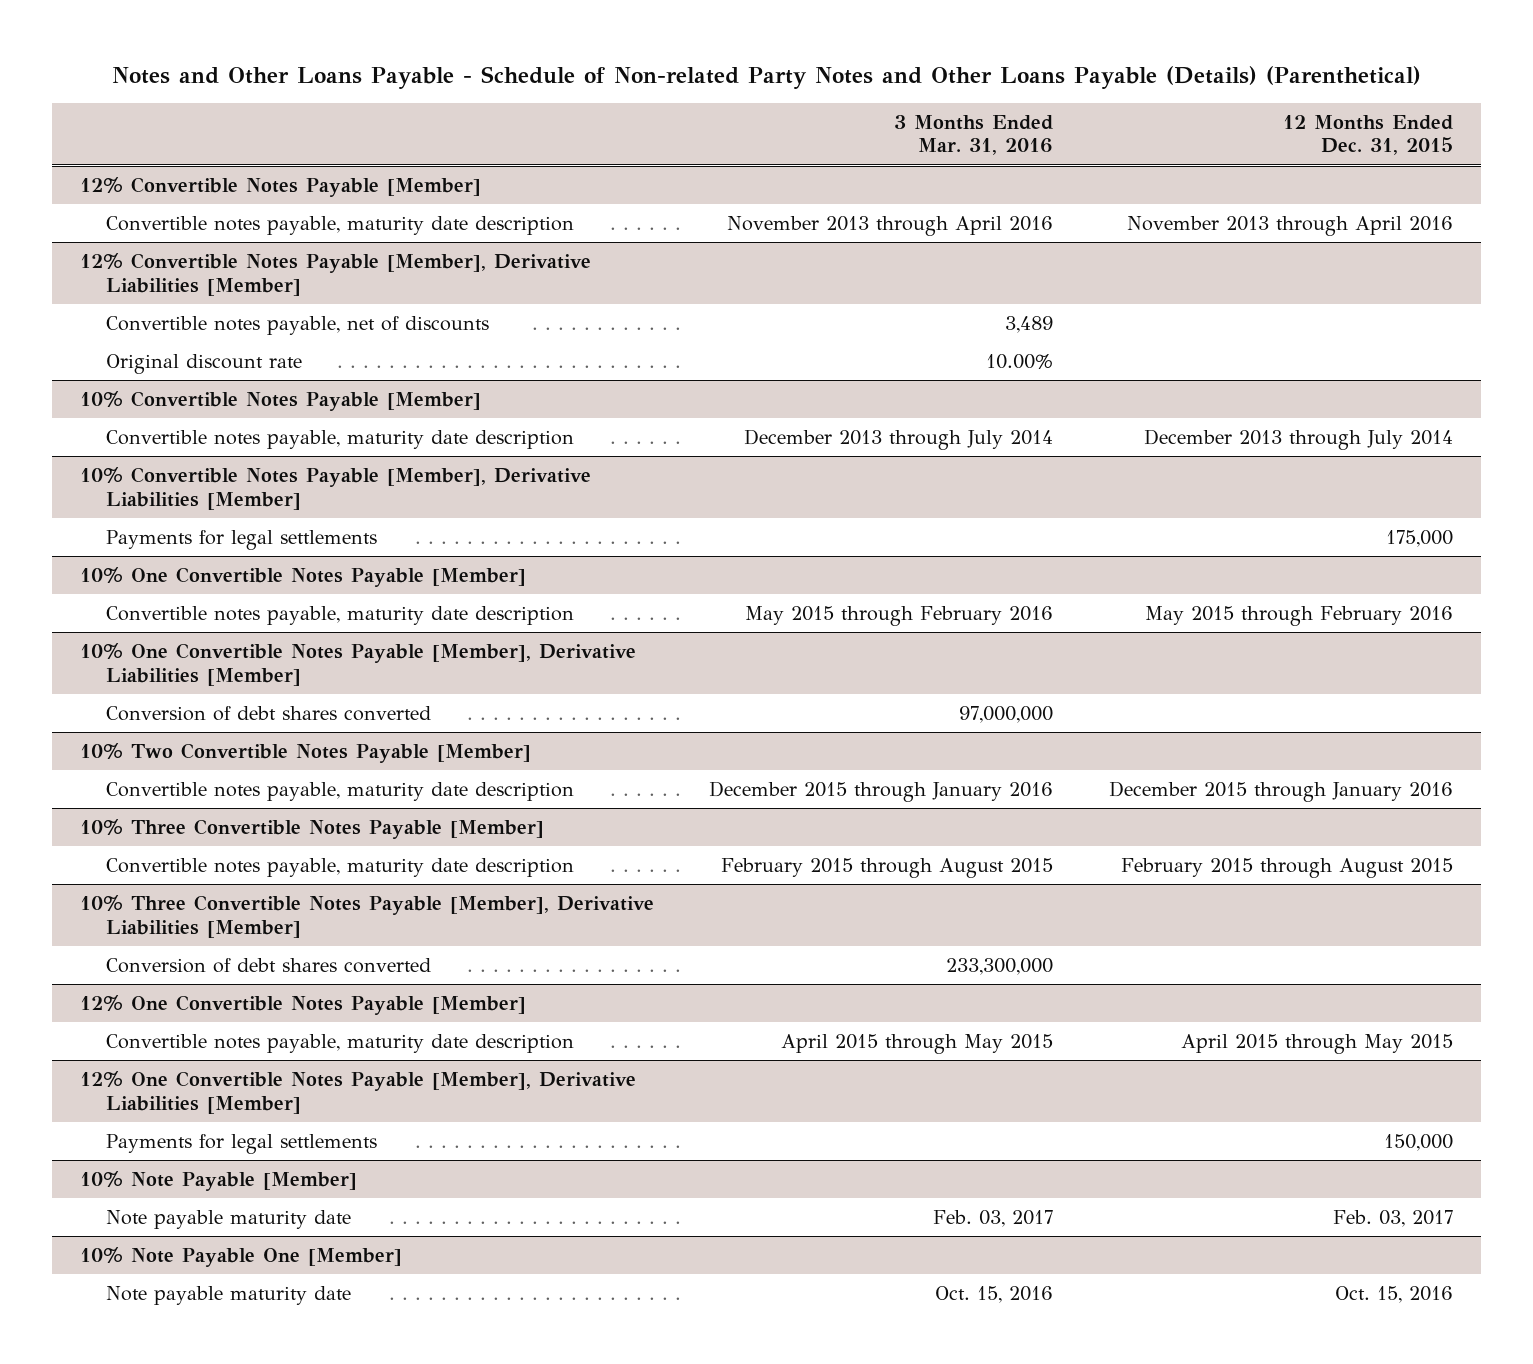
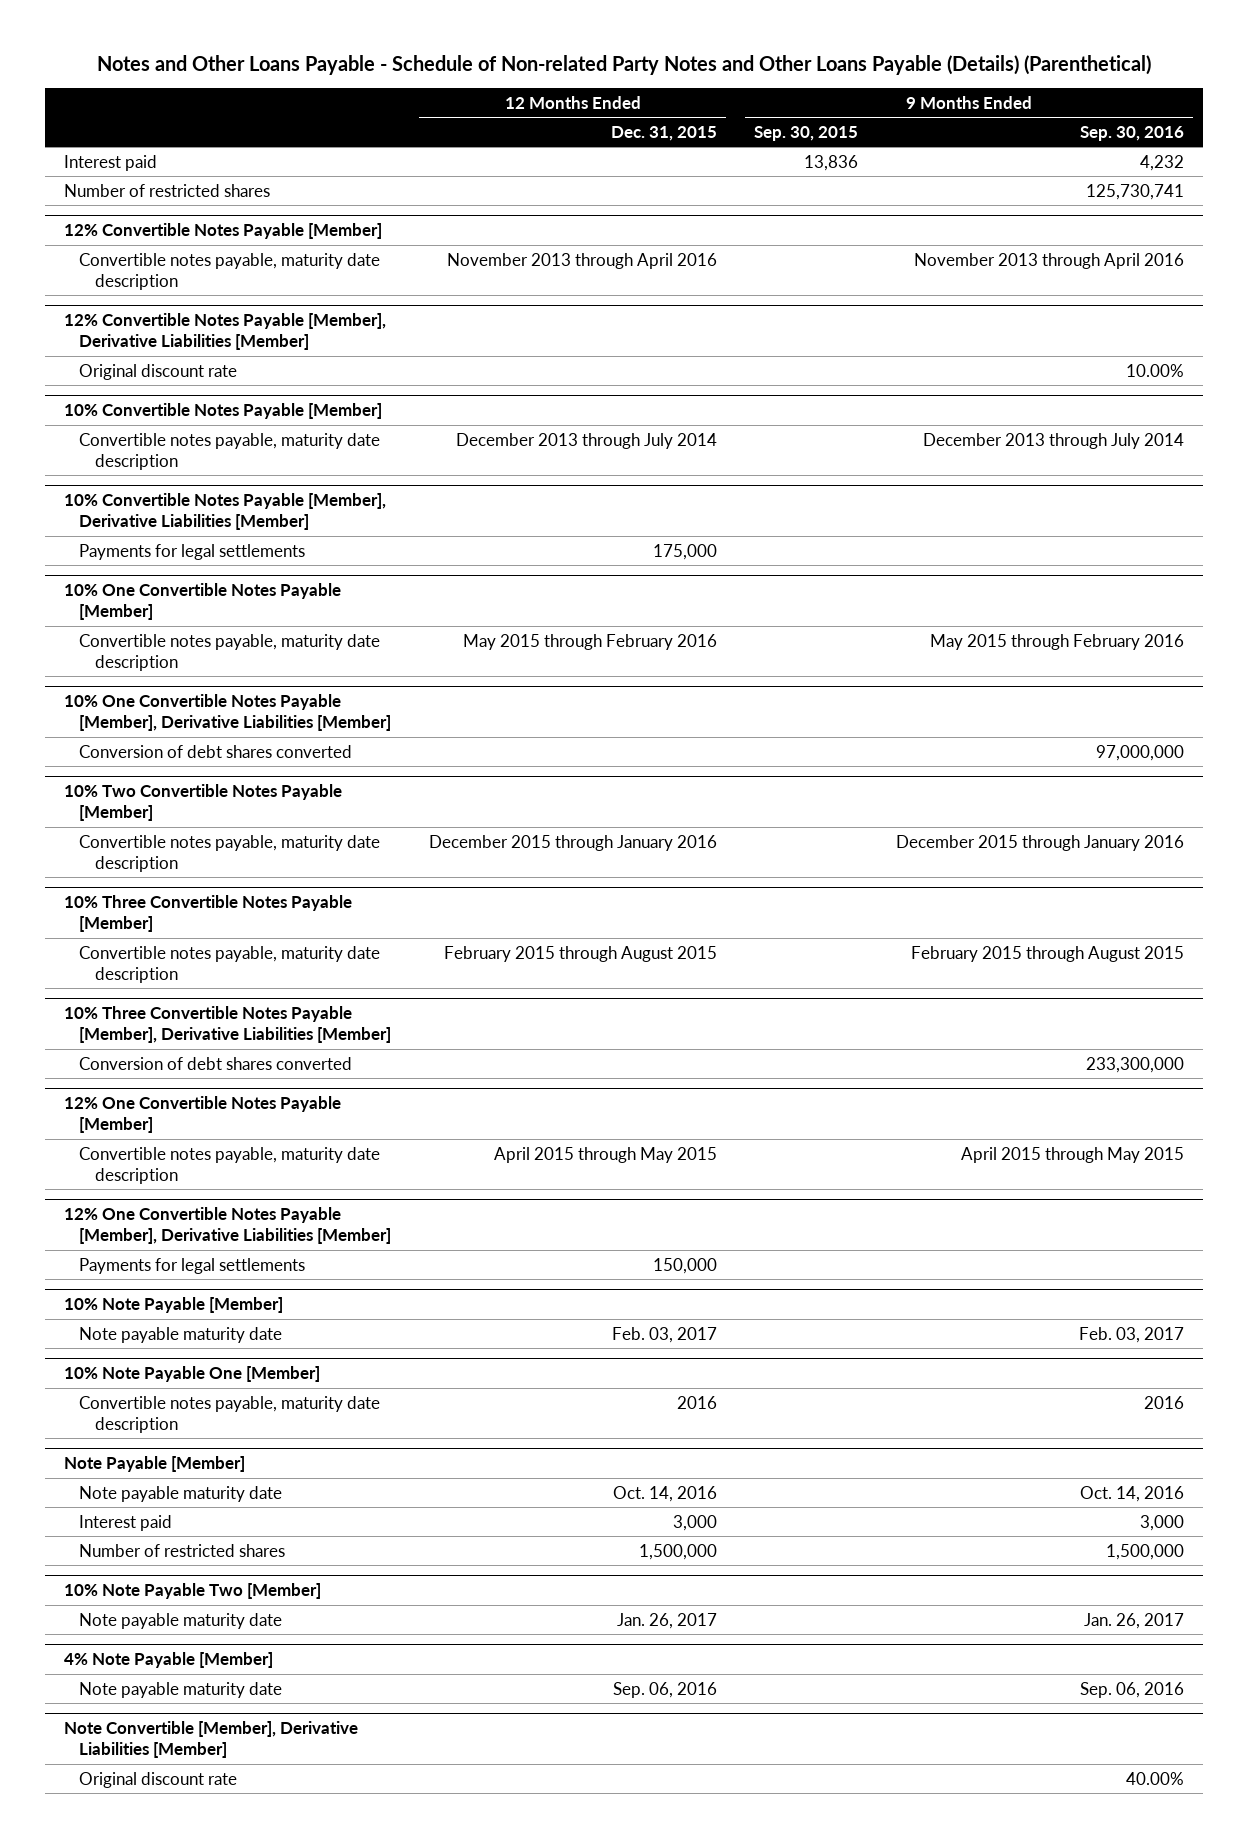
- | 3 Months Ended Mar. 31, 2016 | 12 Months Ended Dec. 31, 2015
+ | 12 Months Ended Dec. 31, 2015 | 9 Months Ended Sep. 30, 2015 | 9 Months Ended Sep. 30, 2016
+ Interest paid | | 13,836 | 4,232
+ Number of restricted shares | | | 125,730,741
@ 12% Convertible Notes Payable [Member], Derivative Liabilities [Member]
- Convertible notes payable, net of discounts | 3,489 |
@ 10% Note Payable One [Member]
- Note payable maturity date | Oct. 15, 2016 | Oct. 15, 2016
+ Convertible notes payable, maturity date description | 2016 | | 2016
+ Note Payable [Member]
+ Note payable maturity date | Oct. 14, 2016 | | Oct. 14, 2016
+ Interest paid | 3,000 | | 3,000
+ Number of restricted shares | 1,500,000 | | 1,500,000
+ 10% Note Payable Two [Member]
+ Note payable maturity date | Jan. 26, 2017 | | Jan. 26, 2017
+ 4% Note Payable [Member]
+ Note payable maturity date | Sep. 06, 2016 | | Sep. 06, 2016
+ Note Convertible [Member], Derivative Liabilities [Member]
+ Original discount rate | | | 40.00%

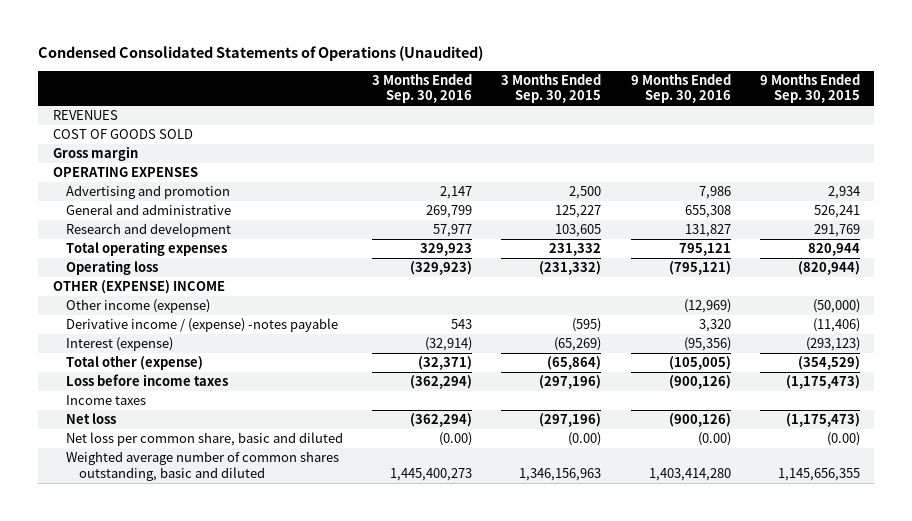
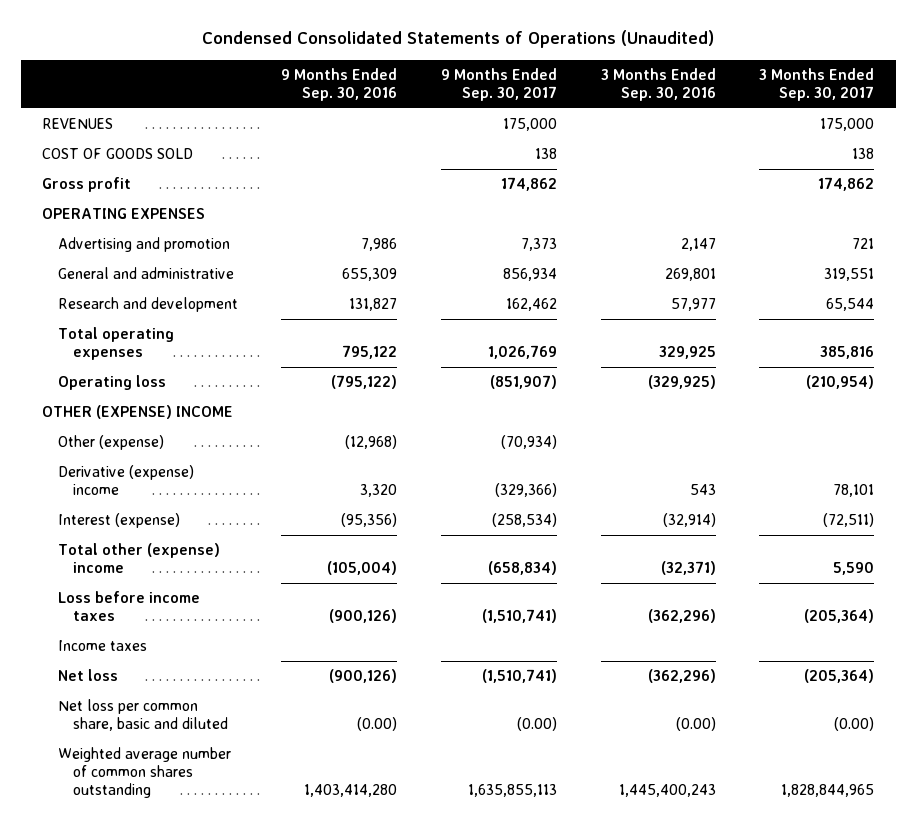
- | 3 Months Ended Sep. 30, 2016 | 3 Months Ended Sep. 30, 2015 | 9 Months Ended Sep. 30, 2016 | 9 Months Ended Sep. 30, 2015
+ | 9 Months Ended Sep. 30, 2016 | 9 Months Ended Sep. 30, 2017 | 3 Months Ended Sep. 30, 2016 | 3 Months Ended Sep. 30, 2017
- Gross margin
+ Gross profit | | 174,862 | | 174,862
- General and administrative | 269,799 | 125,227 | 655,308 | 526,241
+ General and administrative | 655,309 | 856,934 | 269,801 | 319,551
- Total operating expenses | 329,923 | 231,332 | 795,121 | 820,944
- Operating loss | (329,923) | (231,332) | (795,121) | (820,944)
+ Total operating expenses | 795,122 | 1,026,769 | 329,925 | 385,816
+ Operating loss | (795,122) | (851,907) | (329,925) | (210,954)
- Other income (expense) | | | (12,969) | (50,000)
- Derivative income / (expense) -notes payable | 543 | (595) | 3,320 | (11,406)
+ Other (expense) | (12,968) | (70,934) | |
+ Derivative (expense) income | 3,320 | (329,366) | 543 | 78,101
- Total other (expense) | (32,371) | (65,864) | (105,005) | (354,529)
- Loss before income taxes | (362,294) | (297,196) | (900,126) | (1,175,473)
+ Total other (expense) income | (105,004) | (658,834) | (32,371) | 5,590
+ Loss before income taxes | (900,126) | (1,510,741) | (362,296) | (205,364)
- Net loss | (362,294) | (297,196) | (900,126) | (1,175,473)
+ Net loss | (900,126) | (1,510,741) | (362,296) | (205,364)
- Weighted average number of common shares outstanding, basic and diluted | 1,445,400,273 | 1,346,156,963 | 1,403,414,280 | 1,145,656,355
+ Weighted average number of common shares outstanding | 1,403,414,280 | 1,635,855,113 | 1,445,400,243 | 1,828,844,965

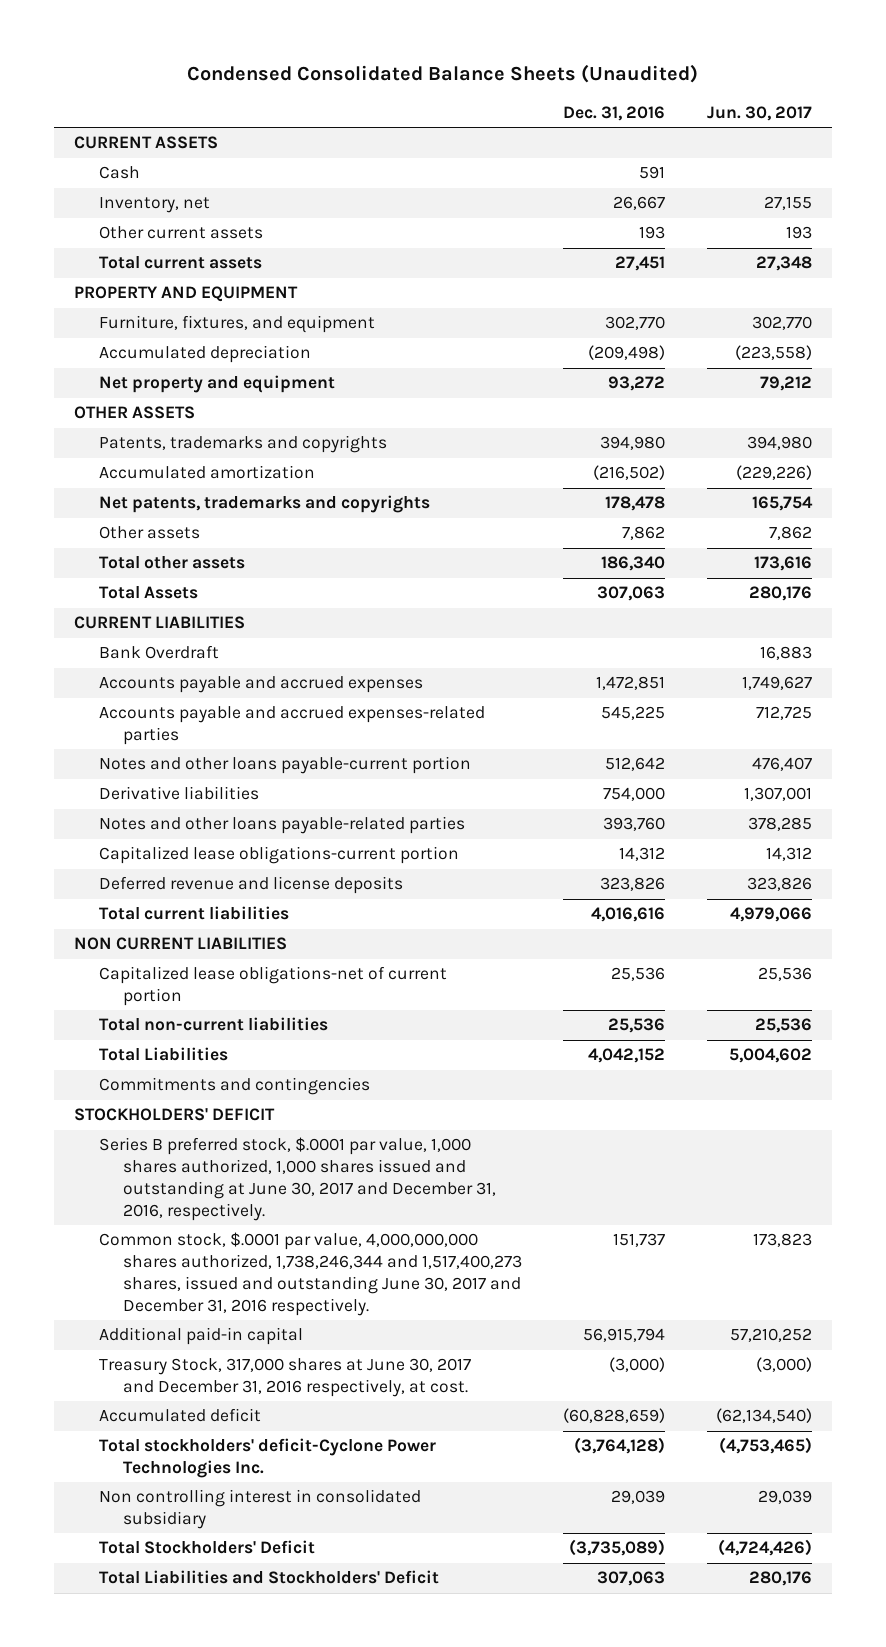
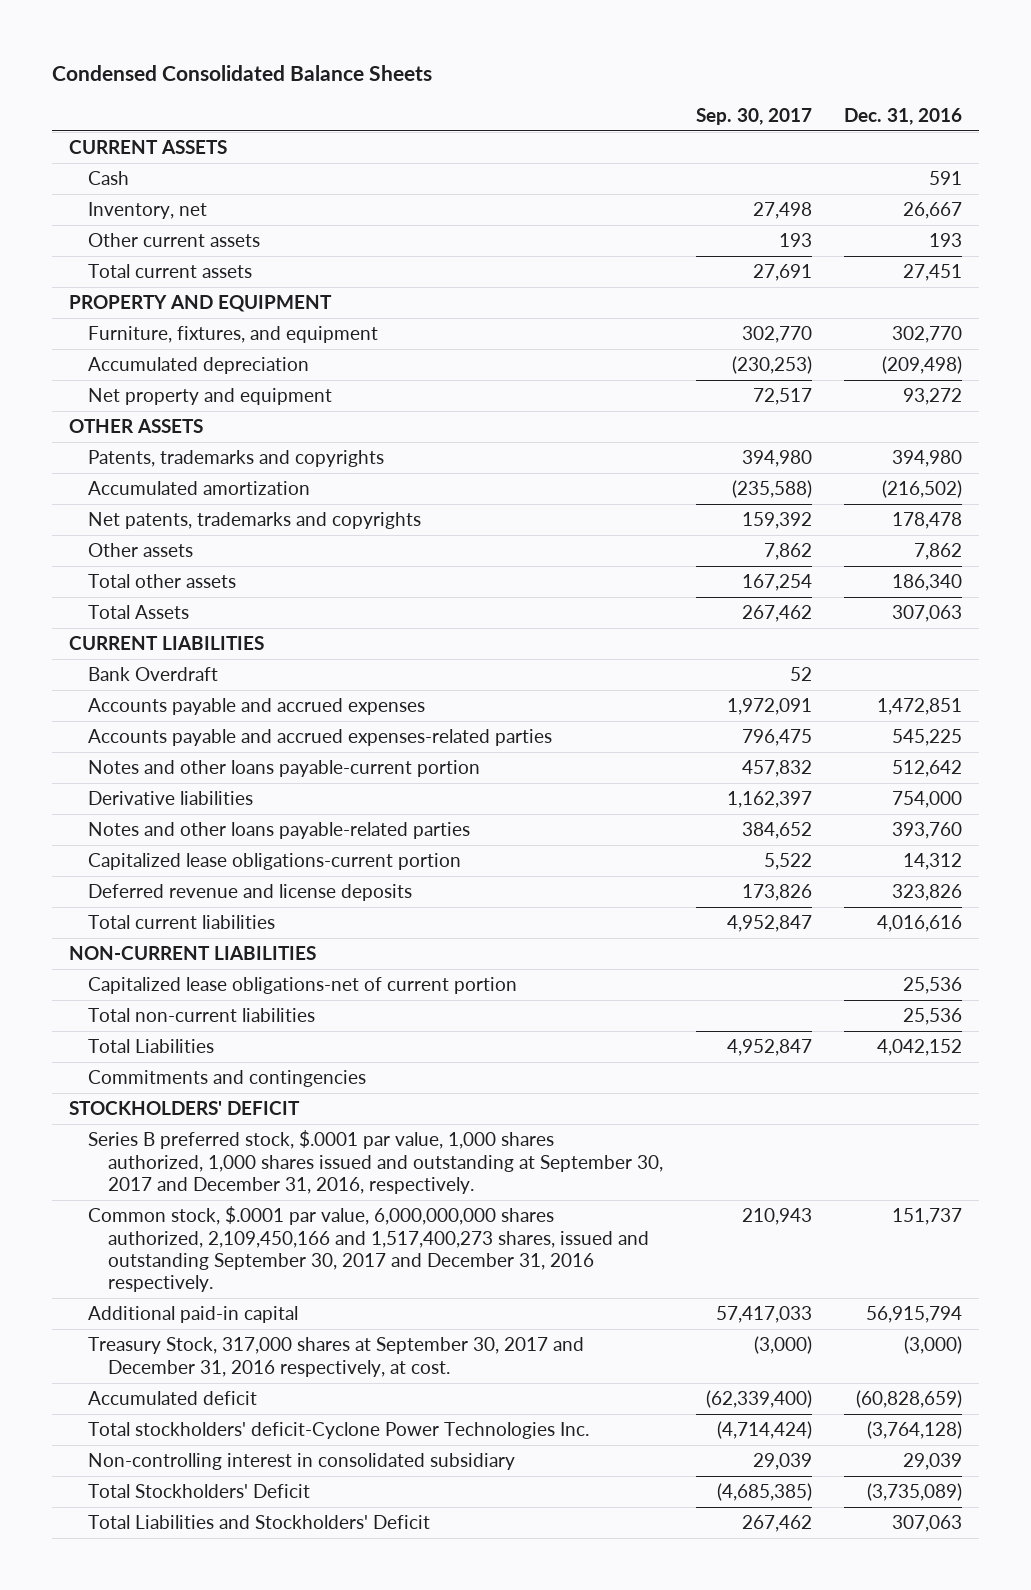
- Condensed Consolidated Balance Sheets (Unaudited)
+ Condensed Consolidated Balance Sheets
- | Dec. 31, 2016 | Jun. 30, 2017
+ | Sep. 30, 2017 | Dec. 31, 2016
- NON CURRENT LIABILITIES
+ NON-CURRENT LIABILITIES
- Series B preferred stock, $.0001 par value, 1,000 shares authorized, 1,000 shares issued and outstanding at June 30, 2017 and December 31, 2016, respectively.
- Common stock, $.0001 par value, 4,000,000,000 shares authorized, 1,738,246,344 and 1,517,400,273 shares, issued and outstanding June 30, 2017 and December 31, 2016 respectively. | 151,737 | 173,823
+ Series B preferred stock, $.0001 par value, 1,000 shares authorized, 1,000 shares issued and outstanding at September 30, 2017 and December 31, 2016, respectively.
+ Common stock, $.0001 par value, 6,000,000,000 shares authorized, 2,109,450,166 and 1,517,400,273 shares, issued and outstanding September 30, 2017 and December 31, 2016 respectively. | 210,943 | 151,737
- Treasury Stock, 317,000 shares at June 30, 2017 and December 31, 2016 respectively, at cost. | (3,000) | (3,000)
+ Treasury Stock, 317,000 shares at September 30, 2017 and December 31, 2016 respectively, at cost. | (3,000) | (3,000)
- Non controlling interest in consolidated subsidiary | 29,039 | 29,039
+ Non-controlling interest in consolidated subsidiary | 29,039 | 29,039

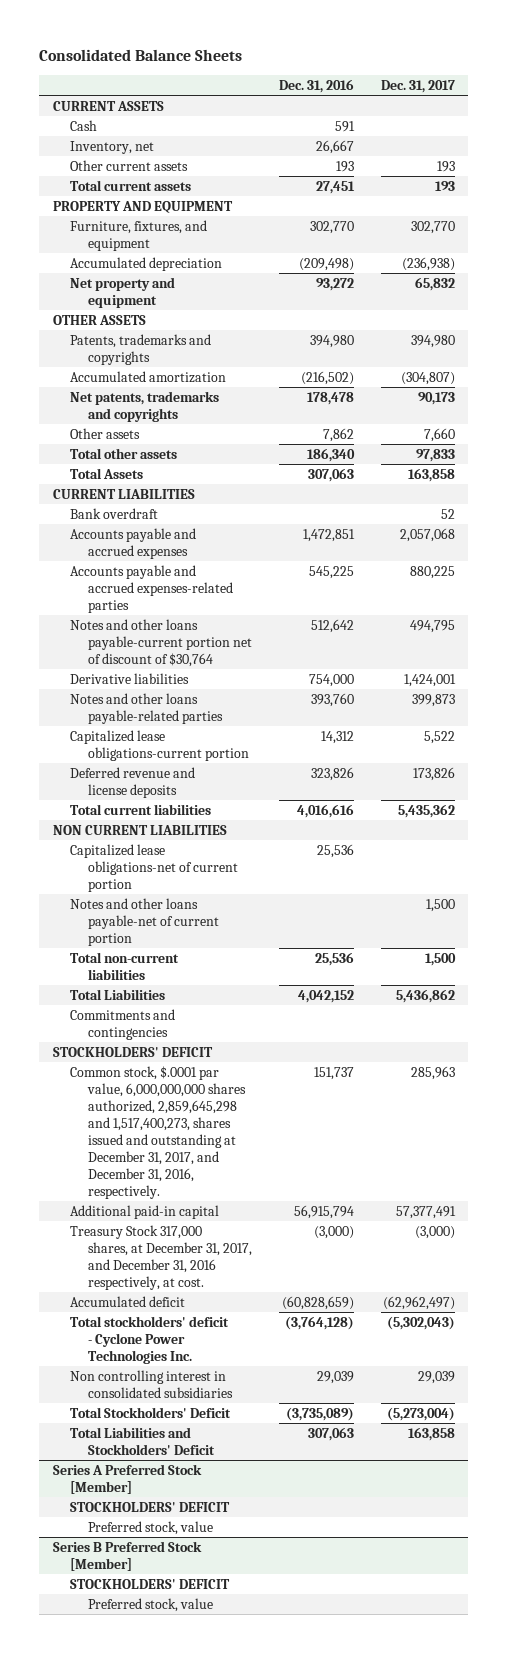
- Condensed Consolidated Balance Sheets
+ Consolidated Balance Sheets
- | Sep. 30, 2017 | Dec. 31, 2016
+ | Dec. 31, 2016 | Dec. 31, 2017
- Bank Overdraft | 52 |
+ Bank overdraft | | 52
- Notes and other loans payable-current portion | 457,832 | 512,642
+ Notes and other loans payable-current portion net of discount of $30,764 | 512,642 | 494,795
- NON-CURRENT LIABILITIES
+ NON CURRENT LIABILITIES
+ Notes and other loans payable-net of current portion | | 1,500
- Series B preferred stock, $.0001 par value, 1,000 shares authorized, 1,000 shares issued and outstanding at September 30, 2017 and December 31, 2016, respectively.
- Common stock, $.0001 par value, 6,000,000,000 shares authorized, 2,109,450,166 and 1,517,400,273 shares, issued and outstanding September 30, 2017 and December 31, 2016 respectively. | 210,943 | 151,737
+ Common stock, $.0001 par value, 6,000,000,000 shares authorized, 2,859,645,298 and 1,517,400,273, shares issued and outstanding at December 31, 2017, and December 31, 2016, respectively. | 151,737 | 285,963
- Treasury Stock, 317,000 shares at September 30, 2017 and December 31, 2016 respectively, at cost. | (3,000) | (3,000)
+ Treasury Stock 317,000 shares, at December 31, 2017, and December 31, 2016 respectively, at cost. | (3,000) | (3,000)
- Total stockholders' deficit-Cyclone Power Technologies Inc. | (4,714,424) | (3,764,128)
- Non-controlling interest in consolidated subsidiary | 29,039 | 29,039
+ Total stockholders' deficit - Cyclone Power Technologies Inc. | (3,764,128) | (5,302,043)
+ Non controlling interest in consolidated subsidiaries | 29,039 | 29,039
+ Series A Preferred Stock [Member]
+ STOCKHOLDERS' DEFICIT
+ Preferred stock, value
+ Series B Preferred Stock [Member]
+ STOCKHOLDERS' DEFICIT
+ Preferred stock, value

